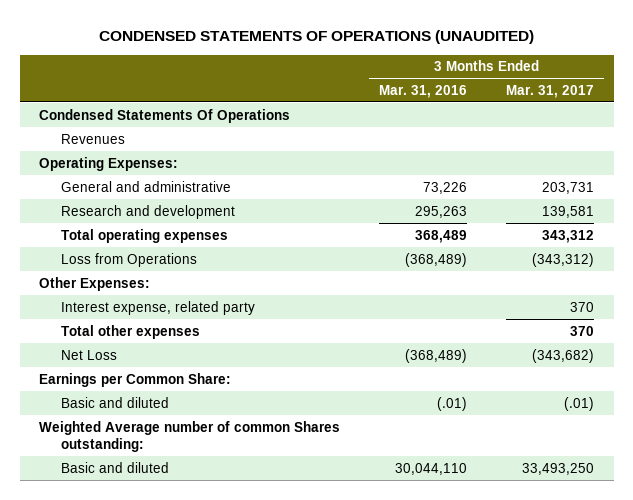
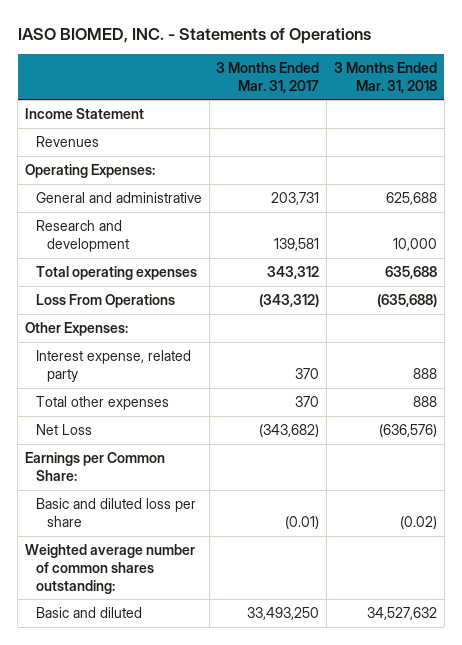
- CONDENSED STATEMENTS OF OPERATIONS (UNAUDITED)
+ IASO BIOMED, INC. - Statements of Operations
- | 3 Months Ended Mar. 31, 2016 | 3 Months Ended Mar. 31, 2017
+ | 3 Months Ended Mar. 31, 2017 | 3 Months Ended Mar. 31, 2018
- Condensed Statements Of Operations
+ Income Statement
- Loss from Operations | (368,489) | (343,312)
+ Loss From Operations | (343,312) | (635,688)
- Basic and diluted | (.01) | (.01)
- Weighted Average number of common Shares outstanding:
+ Basic and diluted loss per share | (0.01) | (0.02)
+ Weighted average number of common shares outstanding:

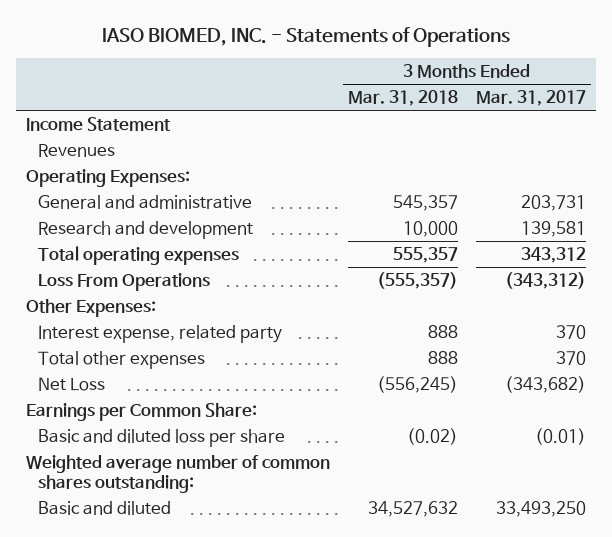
- | 3 Months Ended Mar. 31, 2017 | 3 Months Ended Mar. 31, 2018
+ | 3 Months Ended Mar. 31, 2018 | 3 Months Ended Mar. 31, 2017
- General and administrative | 203,731 | 625,688
+ General and administrative | 545,357 | 203,731
- Total operating expenses | 343,312 | 635,688
- Loss From Operations | (343,312) | (635,688)
+ Total operating expenses | 555,357 | 343,312
+ Loss From Operations | (555,357) | (343,312)
- Net Loss | (343,682) | (636,576)
+ Net Loss | (556,245) | (343,682)

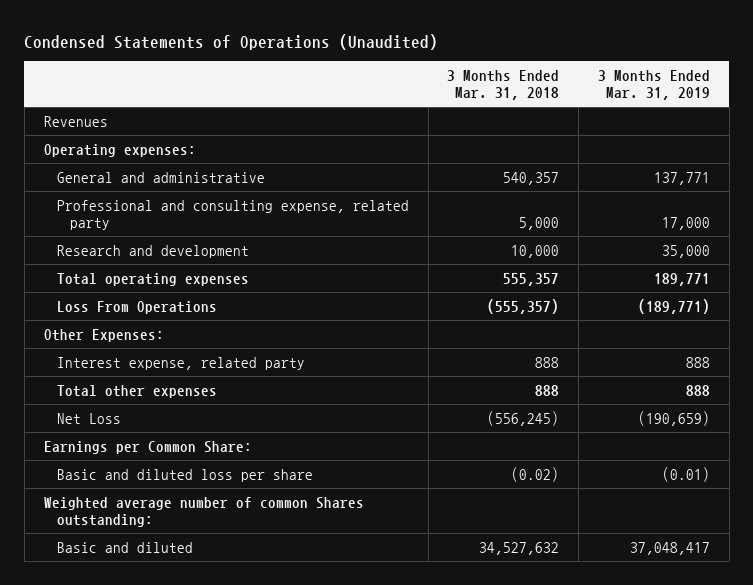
- IASO BIOMED, INC. - Statements of Operations
+ Condensed Statements of Operations (Unaudited)
- | 3 Months Ended Mar. 31, 2018 | 3 Months Ended Mar. 31, 2017
+ | 3 Months Ended Mar. 31, 2018 | 3 Months Ended Mar. 31, 2019
- Income Statement
- Operating Expenses:
- General and administrative | 545,357 | 203,731
+ Operating expenses:
+ General and administrative | 540,357 | 137,771
+ Professional and consulting expense, related party | 5,000 | 17,000
- Weighted average number of common shares outstanding:
+ Weighted average number of common Shares outstanding:

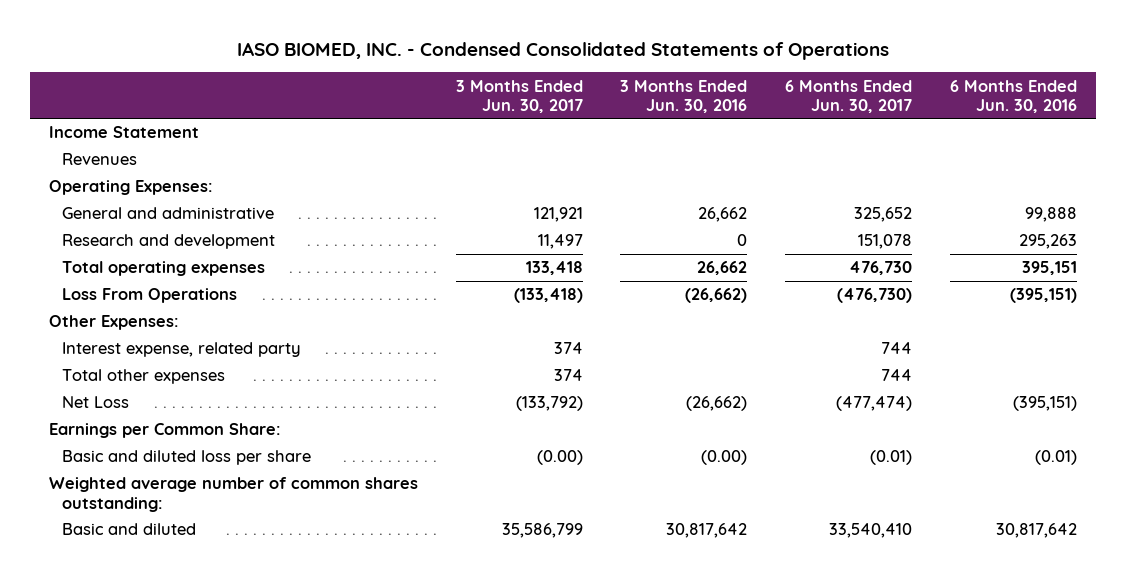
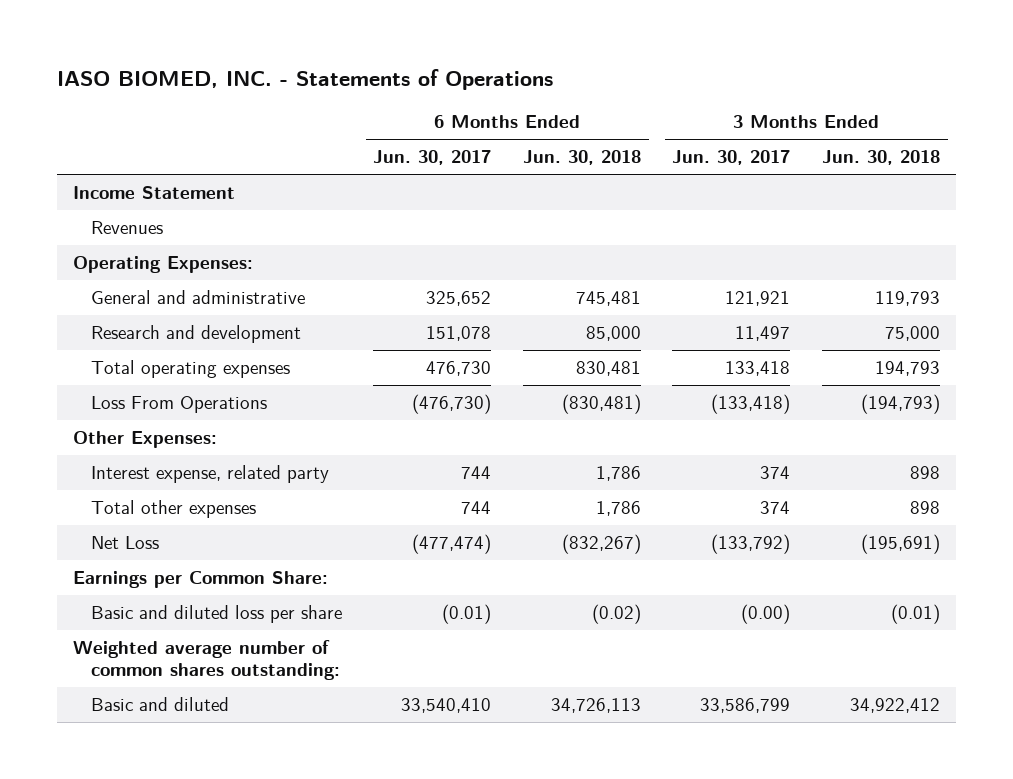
- IASO BIOMED, INC. - Condensed Consolidated Statements of Operations
+ IASO BIOMED, INC. - Statements of Operations
- | 3 Months Ended Jun. 30, 2017 | 3 Months Ended Jun. 30, 2016 | 6 Months Ended Jun. 30, 2017 | 6 Months Ended Jun. 30, 2016
+ | 6 Months Ended Jun. 30, 2017 | 6 Months Ended Jun. 30, 2018 | 3 Months Ended Jun. 30, 2017 | 3 Months Ended Jun. 30, 2018
- Basic and diluted | 35,586,799 | 30,817,642 | 33,540,410 | 30,817,642
+ Basic and diluted | 33,540,410 | 34,726,113 | 33,586,799 | 34,922,412

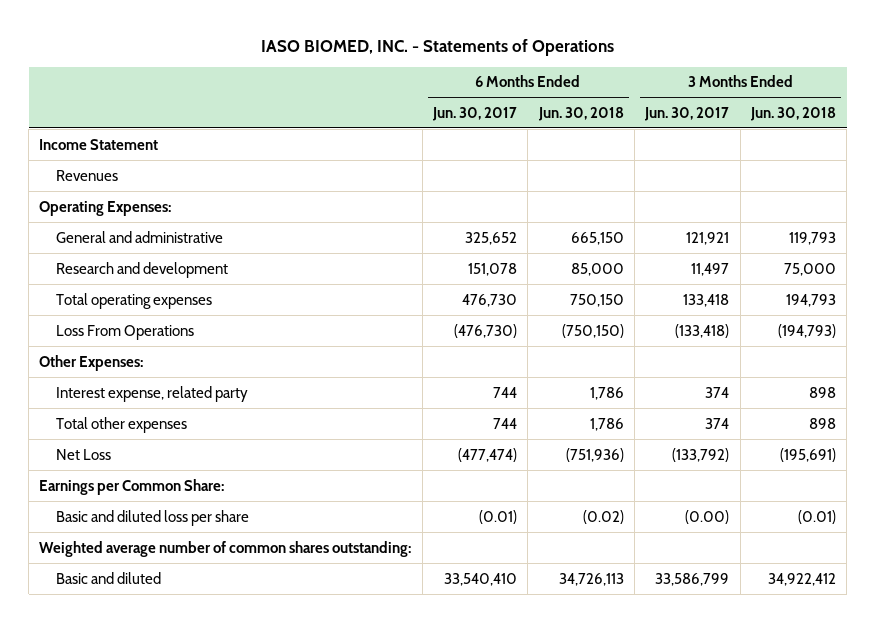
- General and administrative | 325,652 | 745,481 | 121,921 | 119,793
+ General and administrative | 325,652 | 665,150 | 121,921 | 119,793
- Total operating expenses | 476,730 | 830,481 | 133,418 | 194,793
- Loss From Operations | (476,730) | (830,481) | (133,418) | (194,793)
+ Total operating expenses | 476,730 | 750,150 | 133,418 | 194,793
+ Loss From Operations | (476,730) | (750,150) | (133,418) | (194,793)
- Net Loss | (477,474) | (832,267) | (133,792) | (195,691)
+ Net Loss | (477,474) | (751,936) | (133,792) | (195,691)

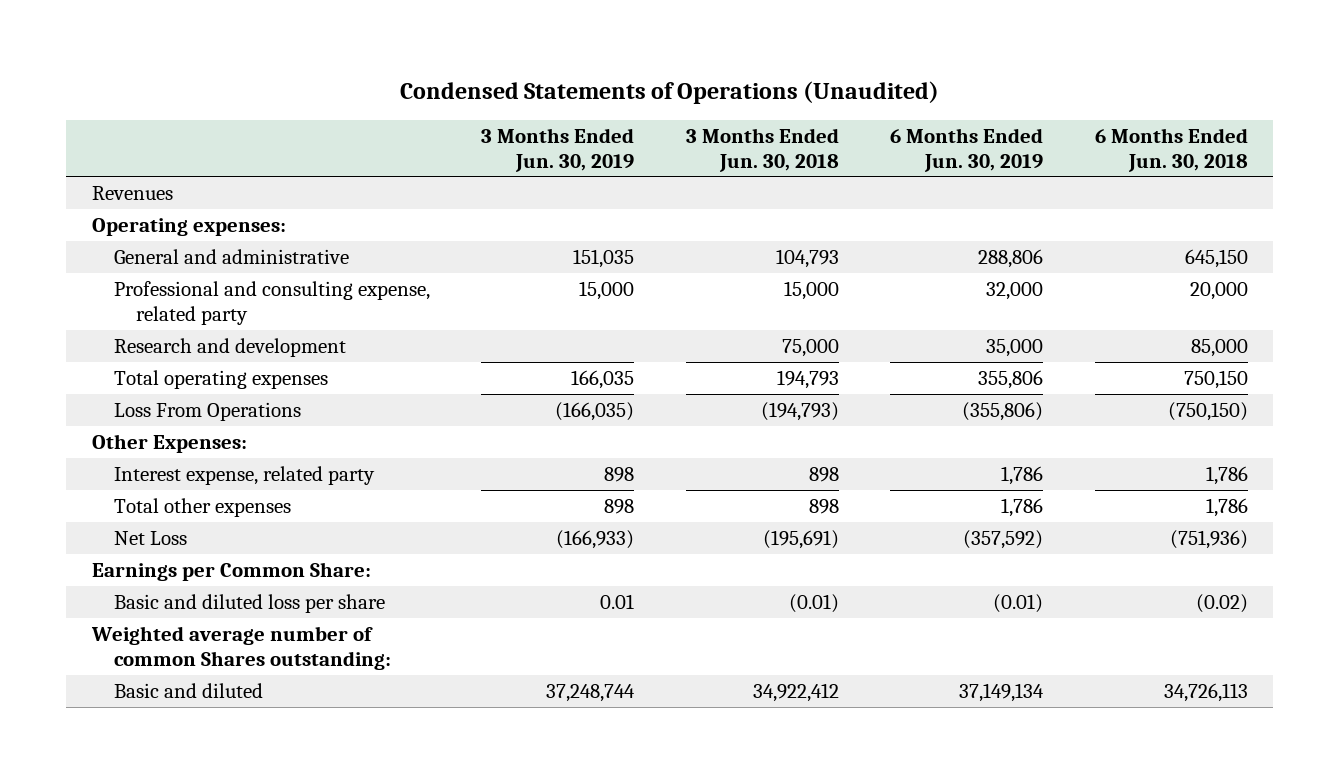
- IASO BIOMED, INC. - Statements of Operations
+ Condensed Statements of Operations (Unaudited)
- | 6 Months Ended Jun. 30, 2017 | 6 Months Ended Jun. 30, 2018 | 3 Months Ended Jun. 30, 2017 | 3 Months Ended Jun. 30, 2018
+ | 3 Months Ended Jun. 30, 2019 | 3 Months Ended Jun. 30, 2018 | 6 Months Ended Jun. 30, 2019 | 6 Months Ended Jun. 30, 2018
- Income Statement
- Operating Expenses:
- General and administrative | 325,652 | 665,150 | 121,921 | 119,793
+ Operating expenses:
+ General and administrative | 151,035 | 104,793 | 288,806 | 645,150
+ Professional and consulting expense, related party | 15,000 | 15,000 | 32,000 | 20,000
- Weighted average number of common shares outstanding:
+ Weighted average number of common Shares outstanding:

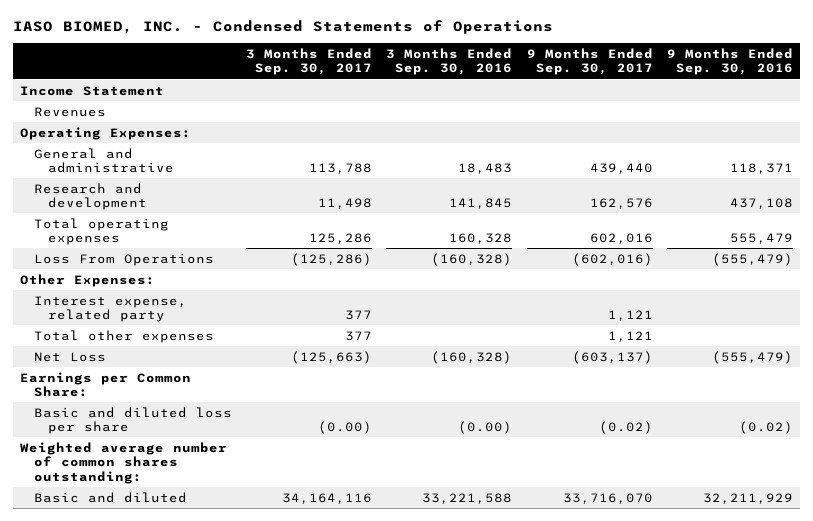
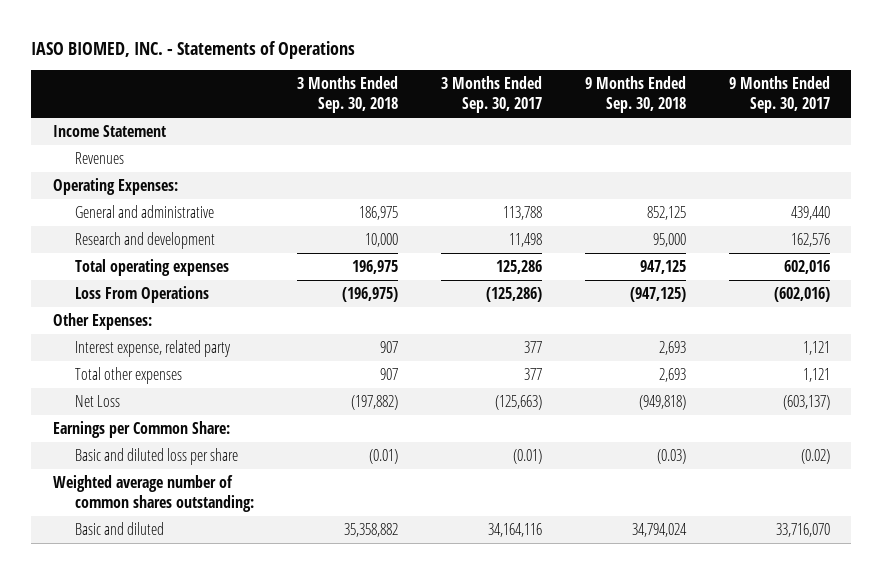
- IASO BIOMED, INC. - Condensed Statements of Operations
+ IASO BIOMED, INC. - Statements of Operations
- | 3 Months Ended Sep. 30, 2017 | 3 Months Ended Sep. 30, 2016 | 9 Months Ended Sep. 30, 2017 | 9 Months Ended Sep. 30, 2016
+ | 3 Months Ended Sep. 30, 2018 | 3 Months Ended Sep. 30, 2017 | 9 Months Ended Sep. 30, 2018 | 9 Months Ended Sep. 30, 2017
- Basic and diluted loss per share | (0.00) | (0.00) | (0.02) | (0.02)
+ Basic and diluted loss per share | (0.01) | (0.01) | (0.03) | (0.02)

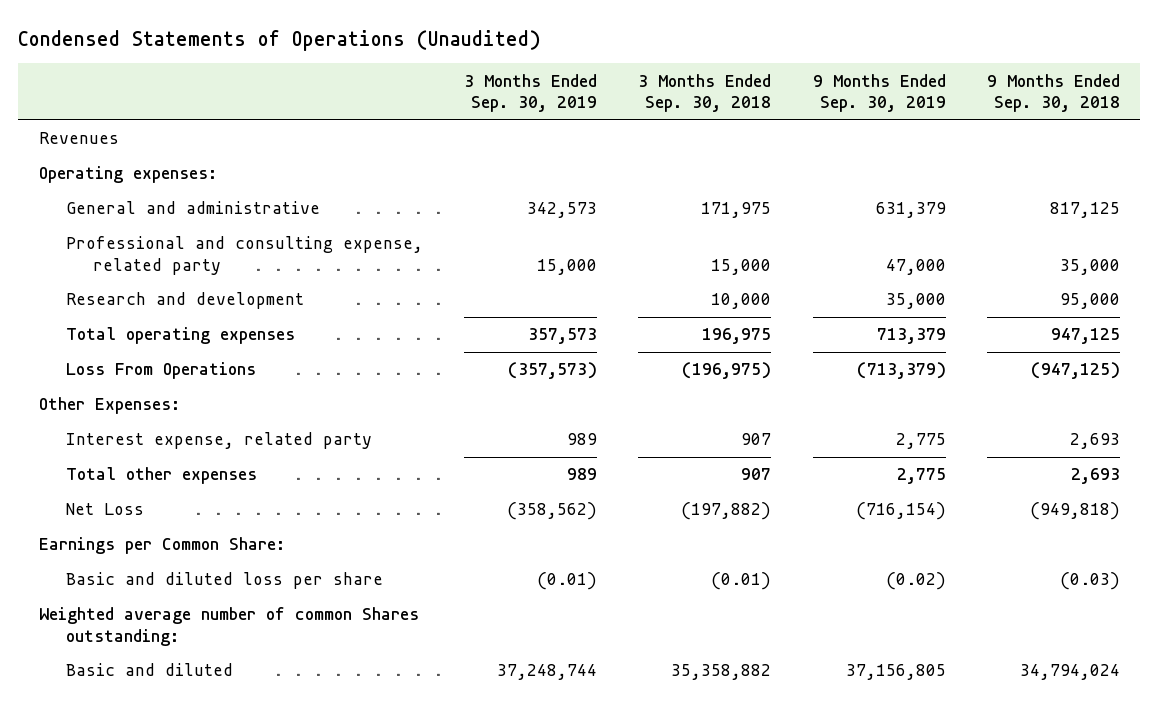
- IASO BIOMED, INC. - Statements of Operations
+ Condensed Statements of Operations (Unaudited)
- | 3 Months Ended Sep. 30, 2018 | 3 Months Ended Sep. 30, 2017 | 9 Months Ended Sep. 30, 2018 | 9 Months Ended Sep. 30, 2017
+ | 3 Months Ended Sep. 30, 2019 | 3 Months Ended Sep. 30, 2018 | 9 Months Ended Sep. 30, 2019 | 9 Months Ended Sep. 30, 2018
- Income Statement
- Operating Expenses:
- General and administrative | 186,975 | 113,788 | 852,125 | 439,440
+ Operating expenses:
+ General and administrative | 342,573 | 171,975 | 631,379 | 817,125
+ Professional and consulting expense, related party | 15,000 | 15,000 | 47,000 | 35,000
- Weighted average number of common shares outstanding:
+ Weighted average number of common Shares outstanding:

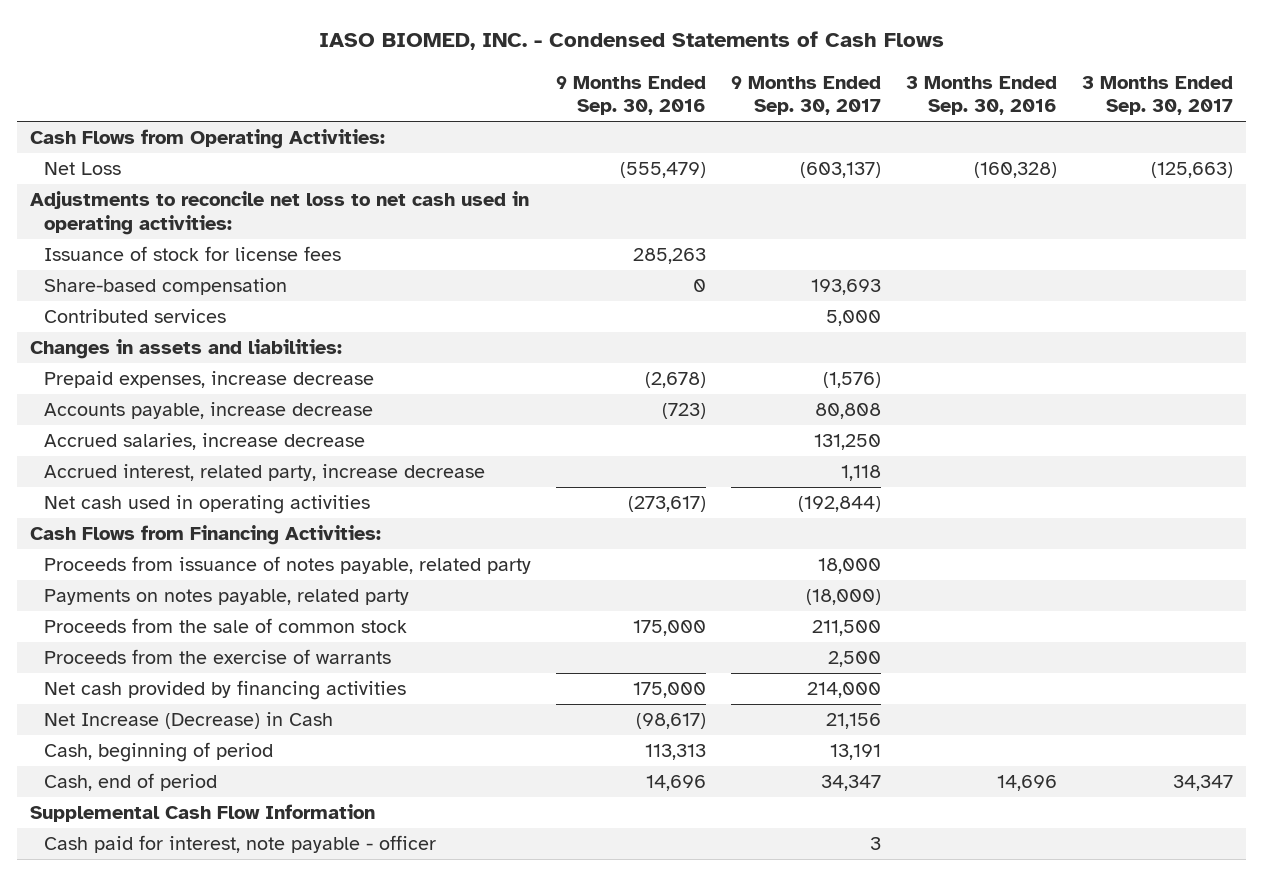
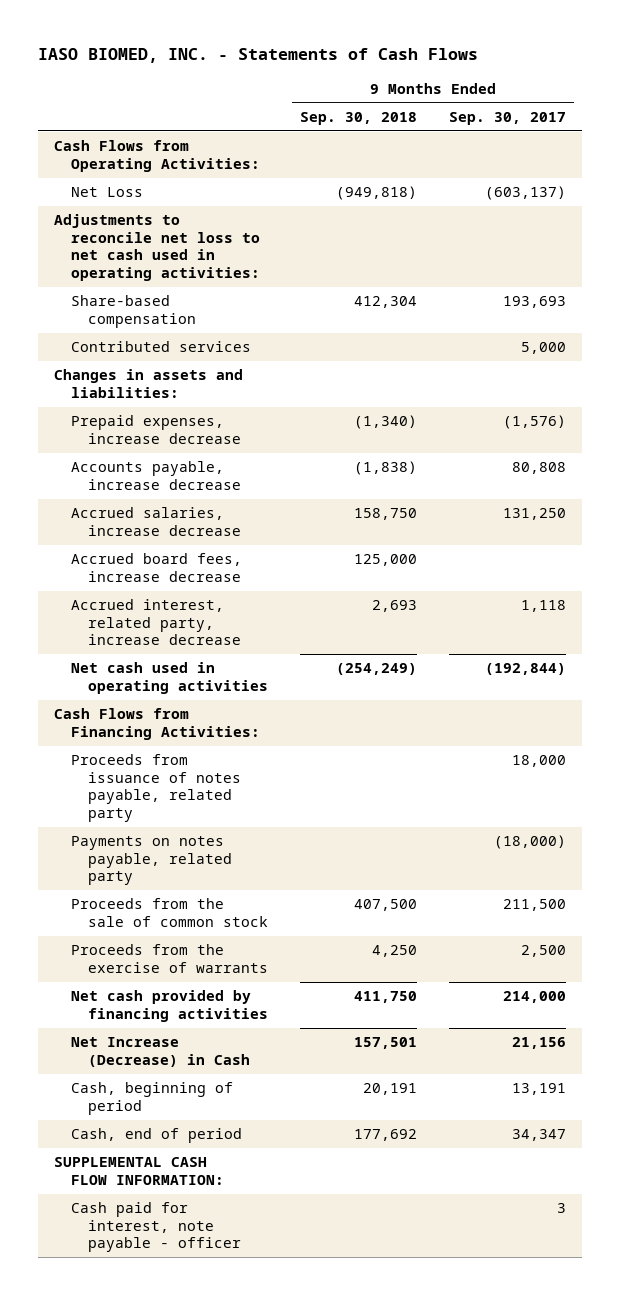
- IASO BIOMED, INC. - Condensed Statements of Cash Flows
+ IASO BIOMED, INC. - Statements of Cash Flows
- | 9 Months Ended Sep. 30, 2016 | 9 Months Ended Sep. 30, 2017 | 3 Months Ended Sep. 30, 2016 | 3 Months Ended Sep. 30, 2017
+ | 9 Months Ended Sep. 30, 2018 | 9 Months Ended Sep. 30, 2017
- Issuance of stock for license fees | 285,263 | | |
+ Accrued board fees, increase decrease | 125,000 |
- Supplemental Cash Flow Information
+ SUPPLEMENTAL CASH FLOW INFORMATION:

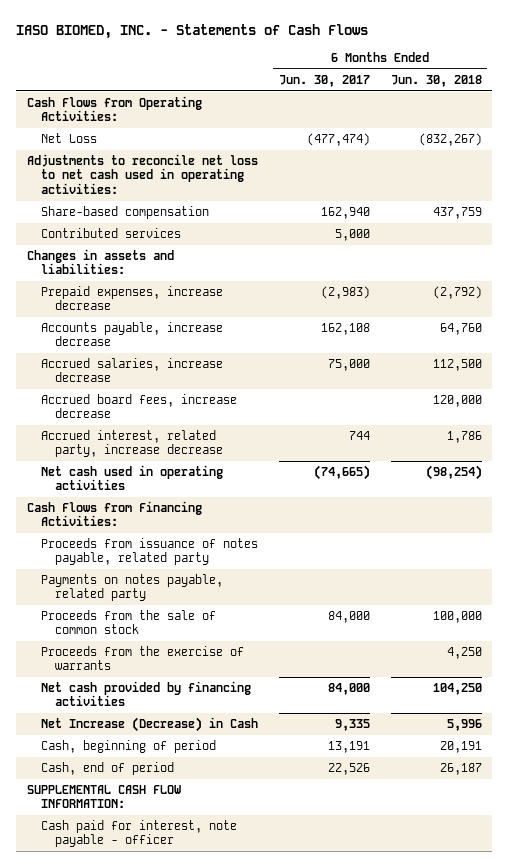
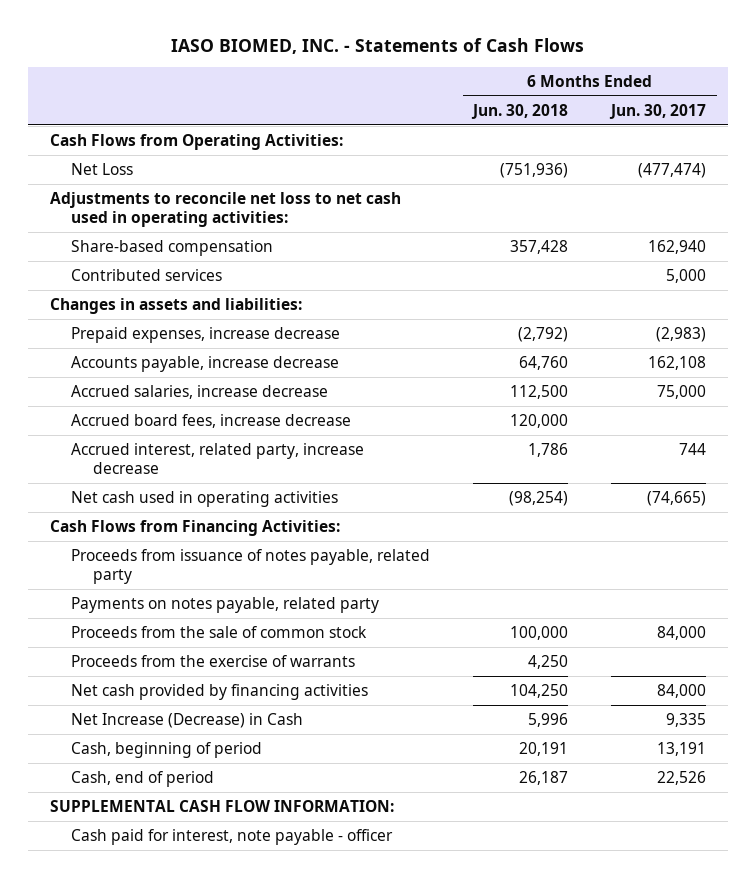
- | 6 Months Ended Jun. 30, 2017 | 6 Months Ended Jun. 30, 2018
+ | 6 Months Ended Jun. 30, 2018 | 6 Months Ended Jun. 30, 2017
- Net Loss | (477,474) | (832,267)
+ Net Loss | (751,936) | (477,474)
- Share-based compensation | 162,940 | 437,759
+ Share-based compensation | 357,428 | 162,940

